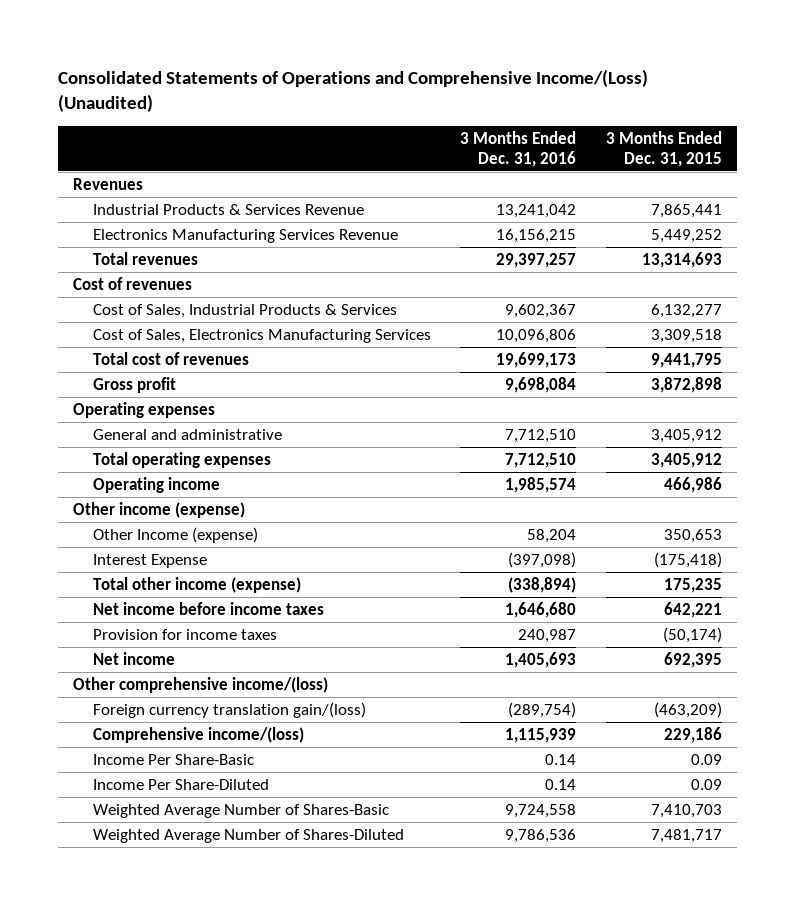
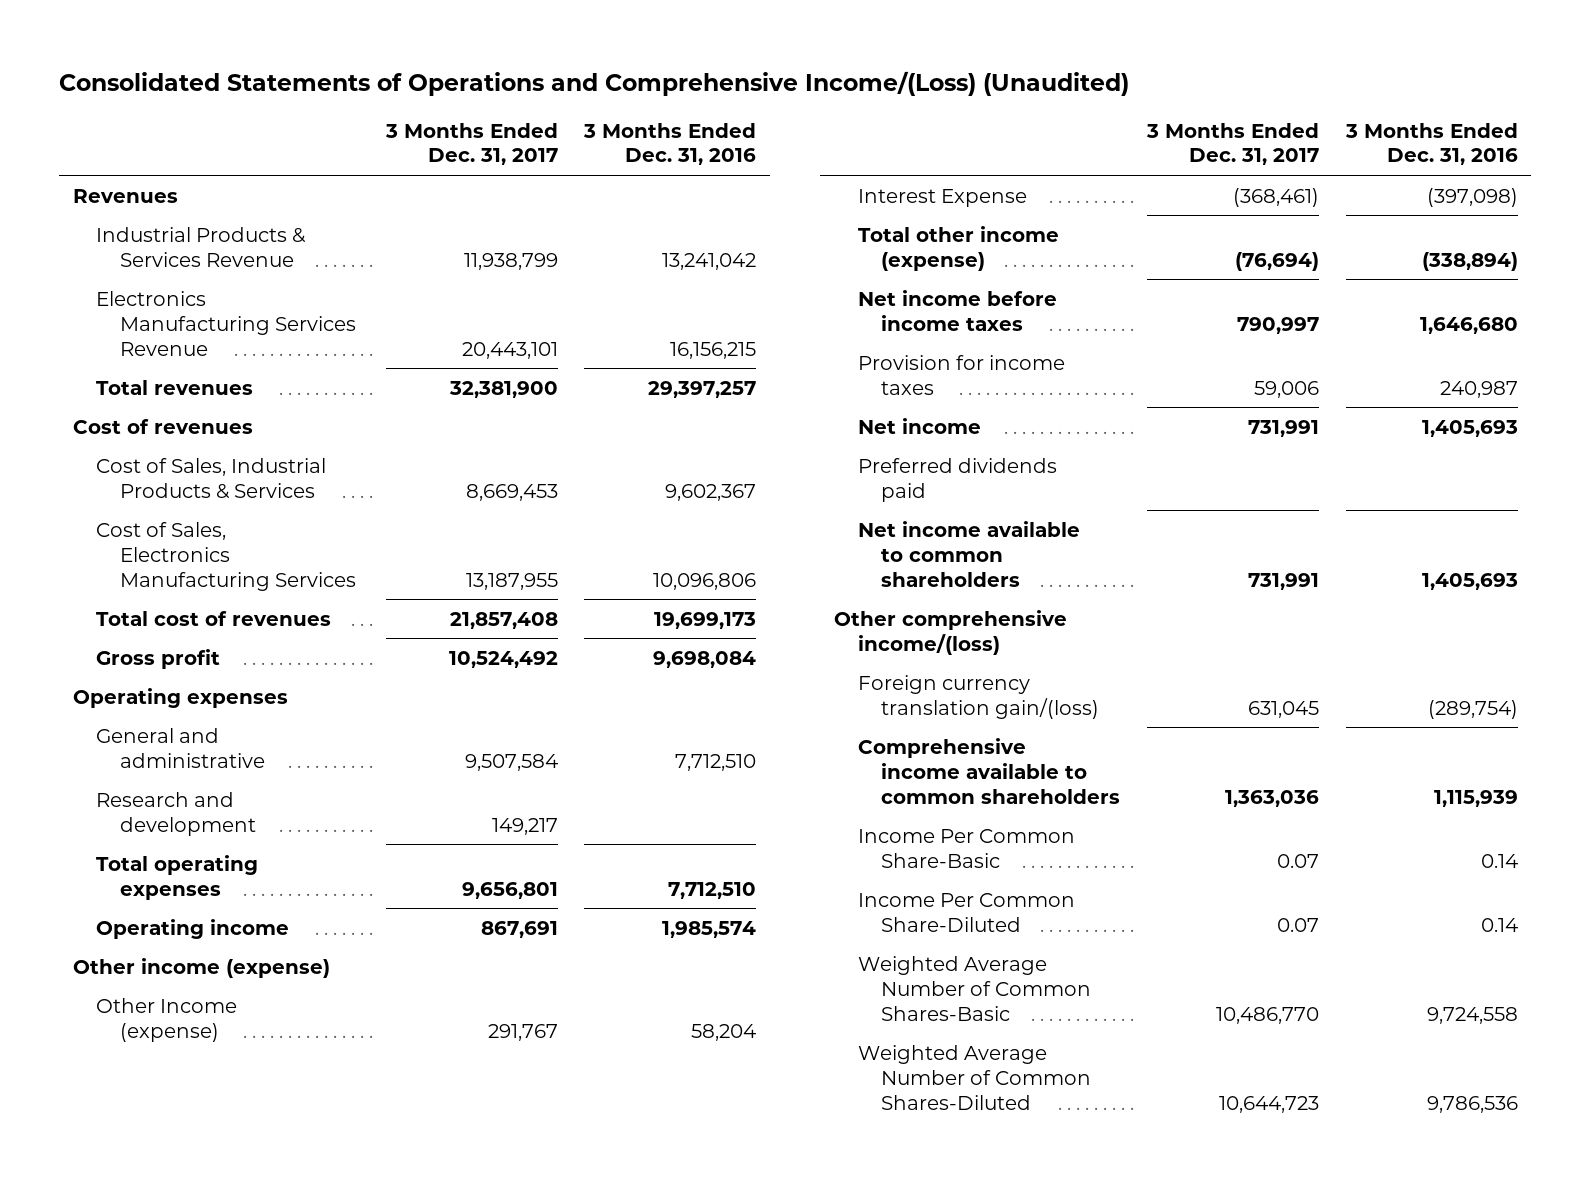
- | 3 Months Ended Dec. 31, 2016 | 3 Months Ended Dec. 31, 2015
+ | 3 Months Ended Dec. 31, 2017 | 3 Months Ended Dec. 31, 2016
+ Research and development | 149,217 |
+ Preferred dividends paid
+ Net income available to common shareholders | 731,991 | 1,405,693
- Comprehensive income/(loss) | 1,115,939 | 229,186
- Income Per Share-Basic | 0.14 | 0.09
- Income Per Share-Diluted | 0.14 | 0.09
- Weighted Average Number of Shares-Basic | 9,724,558 | 7,410,703
- Weighted Average Number of Shares-Diluted | 9,786,536 | 7,481,717
+ Comprehensive income available to common shareholders | 1,363,036 | 1,115,939
+ Income Per Common Share-Basic | 0.07 | 0.14
+ Income Per Common Share-Diluted | 0.07 | 0.14
+ Weighted Average Number of Common Shares-Basic | 10,486,770 | 9,724,558
+ Weighted Average Number of Common Shares-Diluted | 10,644,723 | 9,786,536

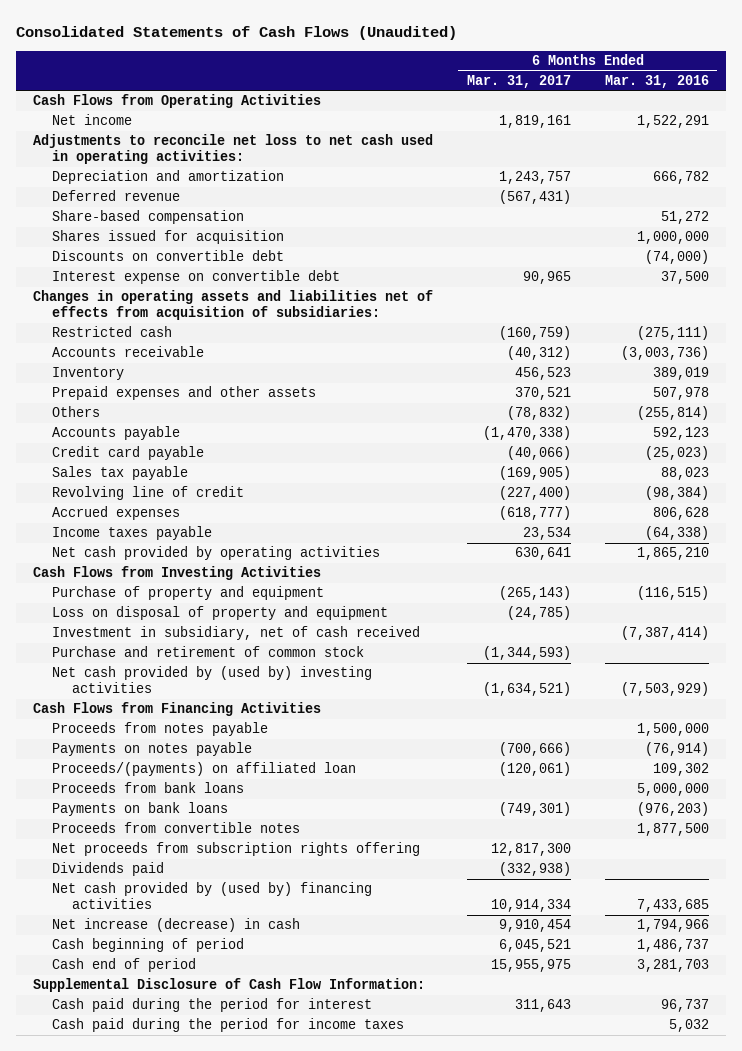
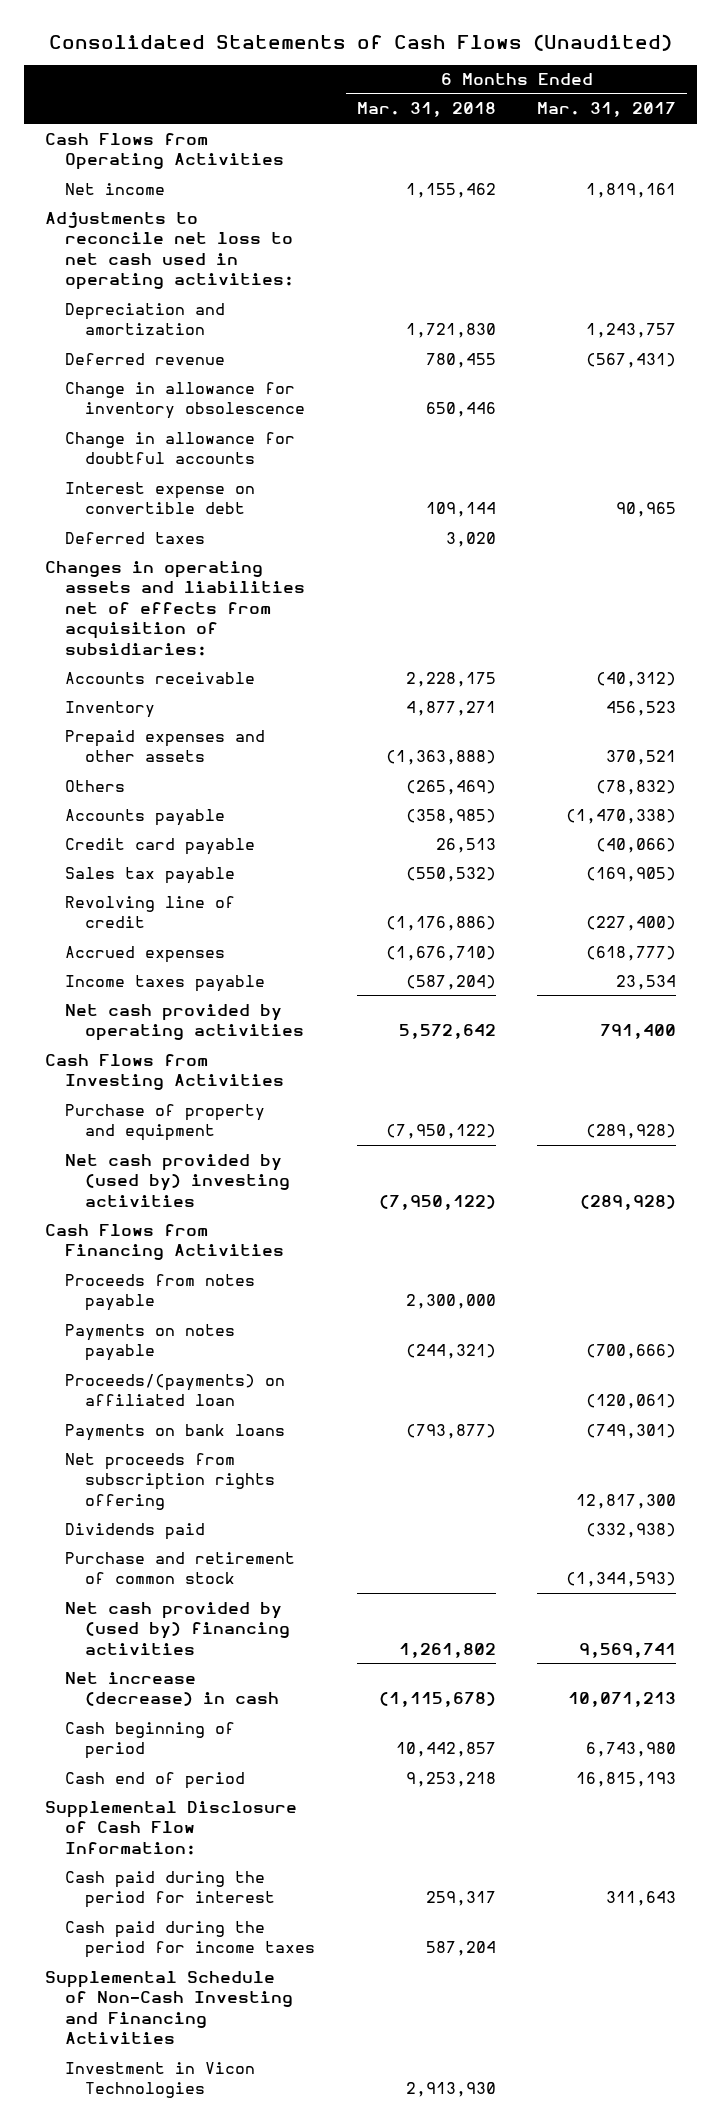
- | 6 Months Ended Mar. 31, 2017 | 6 Months Ended Mar. 31, 2016
+ | 6 Months Ended Mar. 31, 2018 | 6 Months Ended Mar. 31, 2017
- Share-based compensation | | 51,272
- Shares issued for acquisition | | 1,000,000
- Discounts on convertible debt | | (74,000)
+ Change in allowance for inventory obsolescence | 650,446 |
+ Change in allowance for doubtful accounts
+ Deferred taxes | 3,020 |
- Restricted cash | (160,759) | (275,111)
- Net cash provided by operating activities | 630,641 | 1,865,210
+ Net cash provided by operating activities | 5,572,642 | 791,400
- Purchase of property and equipment | (265,143) | (116,515)
- Loss on disposal of property and equipment | (24,785) |
- Investment in subsidiary, net of cash received | | (7,387,414)
- Net cash provided by (used by) investing activities | (1,634,521) | (7,503,929)
+ Purchase of property and equipment | (7,950,122) | (289,928)
+ Net cash provided by (used by) investing activities | (7,950,122) | (289,928)
- Proceeds from bank loans | | 5,000,000
- Proceeds from convertible notes | | 1,877,500
- Net cash provided by (used by) financing activities | 10,914,334 | 7,433,685
- Net increase (decrease) in cash | 9,910,454 | 1,794,966
- Cash beginning of period | 6,045,521 | 1,486,737
- Cash end of period | 15,955,975 | 3,281,703
moved down: Purchase and retirement of common stock | | (1,344,593)
+ Net cash provided by (used by) financing activities | 1,261,802 | 9,569,741
+ Net increase (decrease) in cash | (1,115,678) | 10,071,213
+ Cash beginning of period | 10,442,857 | 6,743,980
+ Cash end of period | 9,253,218 | 16,815,193
+ Supplemental Schedule of Non-Cash Investing and Financing Activities
+ Investment in Vicon Technologies | 2,913,930 |

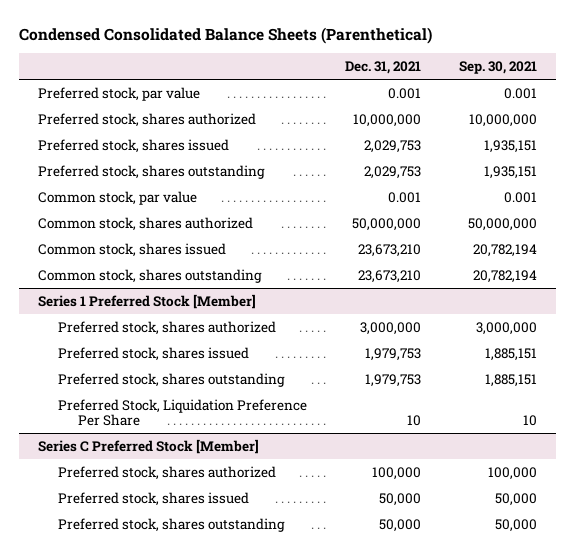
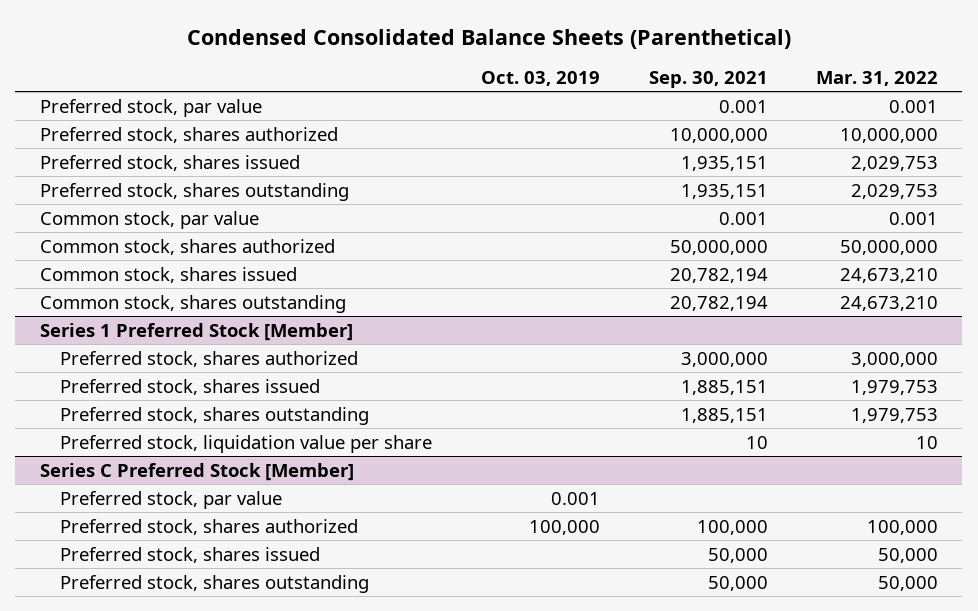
- | Dec. 31, 2021 | Sep. 30, 2021
+ | Oct. 03, 2019 | Sep. 30, 2021 | Mar. 31, 2022
@ Series 1 Preferred Stock [Member]
- Preferred Stock, Liquidation Preference Per Share | 10 | 10
+ Preferred stock, liquidation value per share | | 10 | 10
@ Series C Preferred Stock [Member]
+ Preferred stock, par value | 0.001 | |

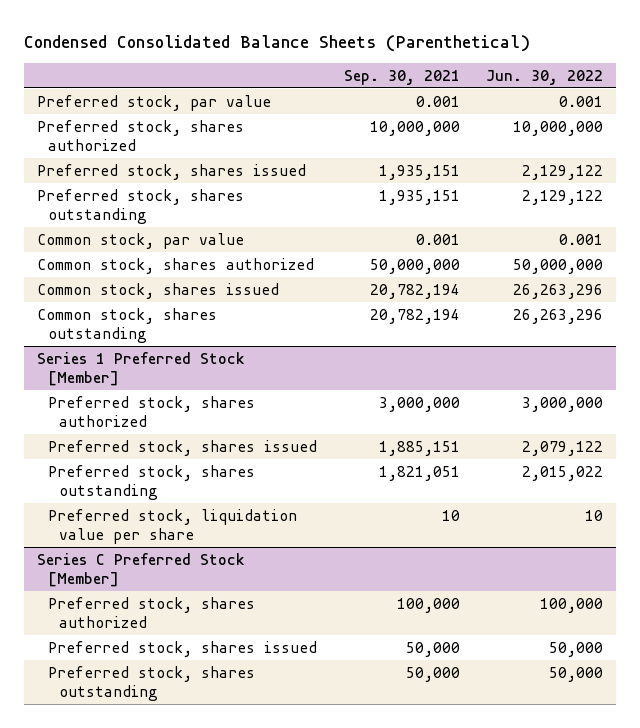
- | Oct. 03, 2019 | Sep. 30, 2021 | Mar. 31, 2022
+ | Sep. 30, 2021 | Jun. 30, 2022
@ Series 1 Preferred Stock [Member]
- Preferred stock, shares outstanding | | 1,885,151 | 1,979,753
+ Preferred stock, shares outstanding | 1,821,051 | 2,015,022
@ Series C Preferred Stock [Member]
- Preferred stock, par value | 0.001 | |

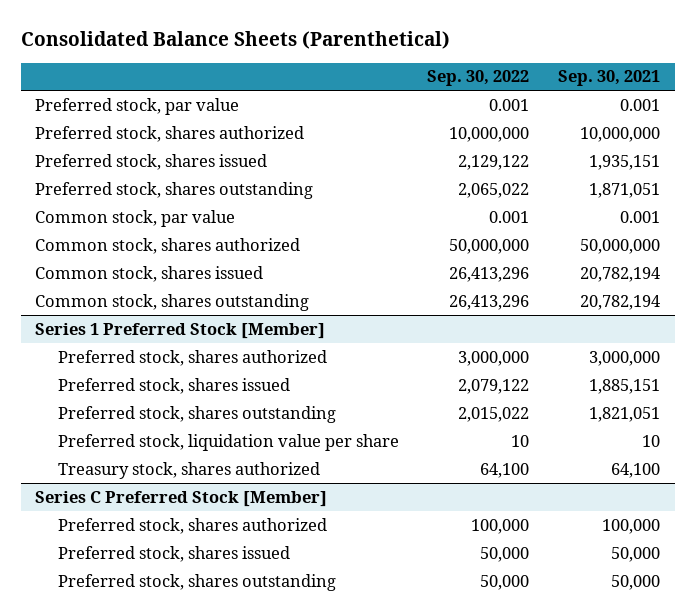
- Condensed Consolidated Balance Sheets (Parenthetical)
+ Consolidated Balance Sheets (Parenthetical)
- | Sep. 30, 2021 | Jun. 30, 2022
+ | Sep. 30, 2022 | Sep. 30, 2021
- Preferred stock, shares outstanding | 1,935,151 | 2,129,122
+ Preferred stock, shares outstanding | 2,065,022 | 1,871,051
@ Series 1 Preferred Stock [Member]
+ Treasury stock, shares authorized | 64,100 | 64,100

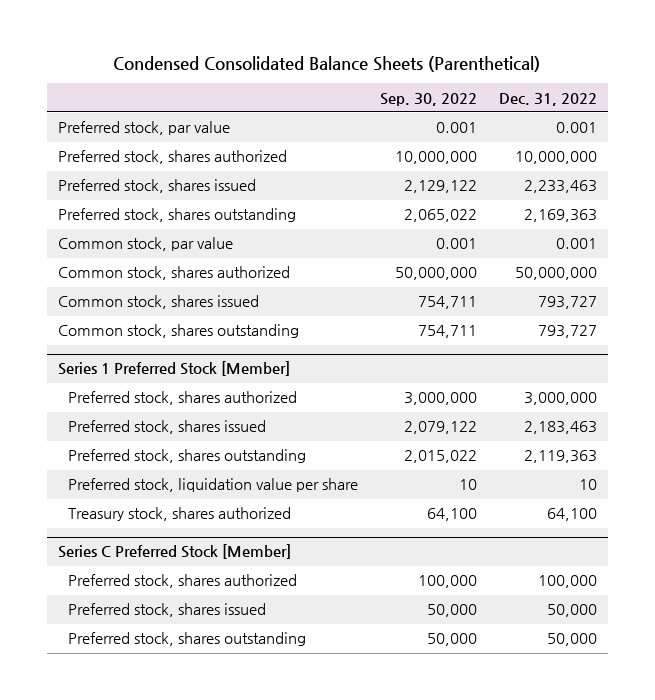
- Consolidated Balance Sheets (Parenthetical)
+ Condensed Consolidated Balance Sheets (Parenthetical)
- | Sep. 30, 2022 | Sep. 30, 2021
+ | Sep. 30, 2022 | Dec. 31, 2022
- Common stock, shares issued | 26,413,296 | 20,782,194
- Common stock, shares outstanding | 26,413,296 | 20,782,194
+ Common stock, shares issued | 754,711 | 793,727
+ Common stock, shares outstanding | 754,711 | 793,727

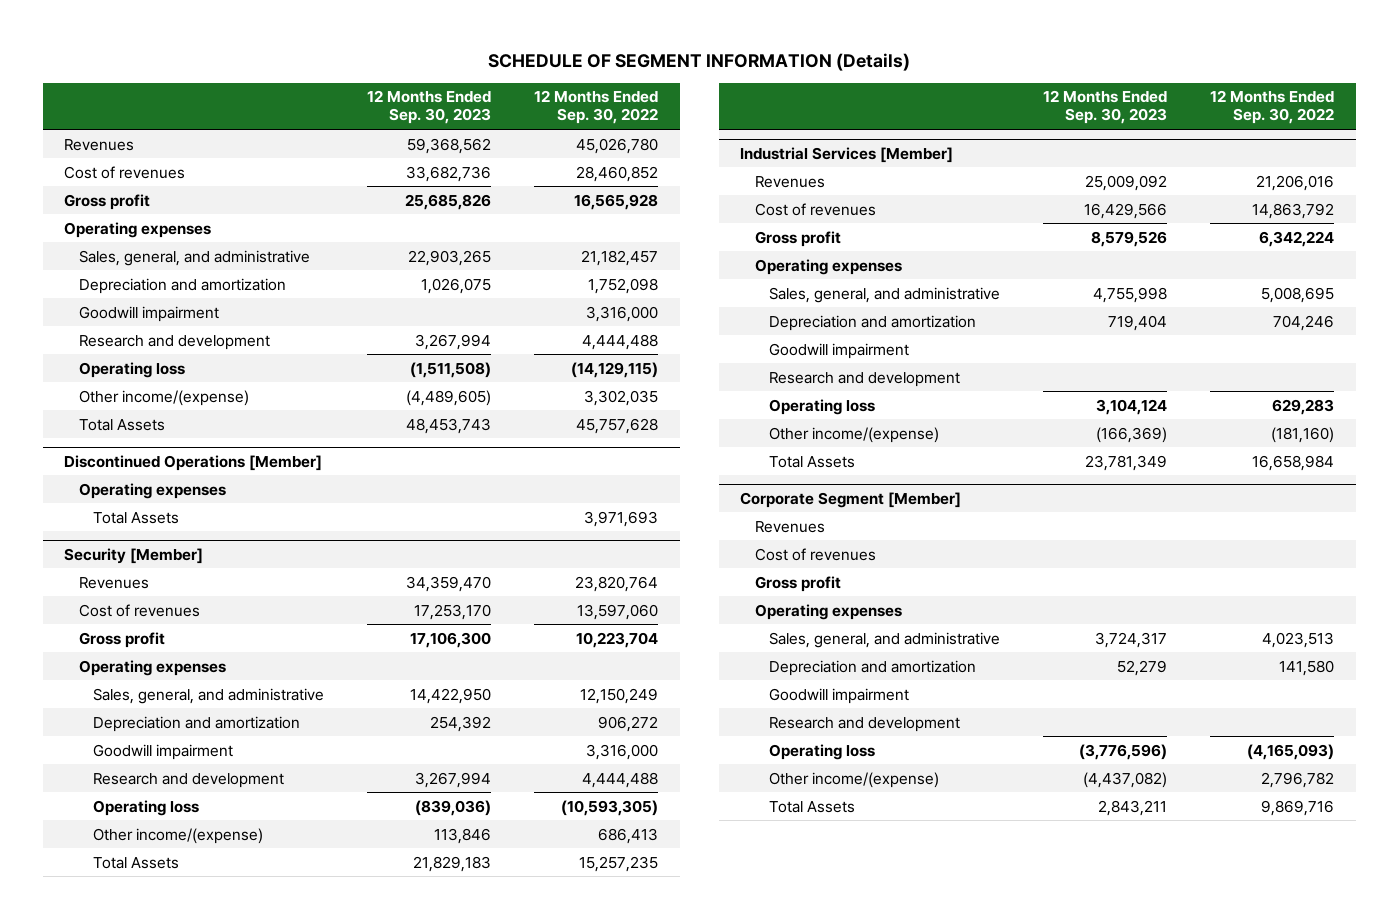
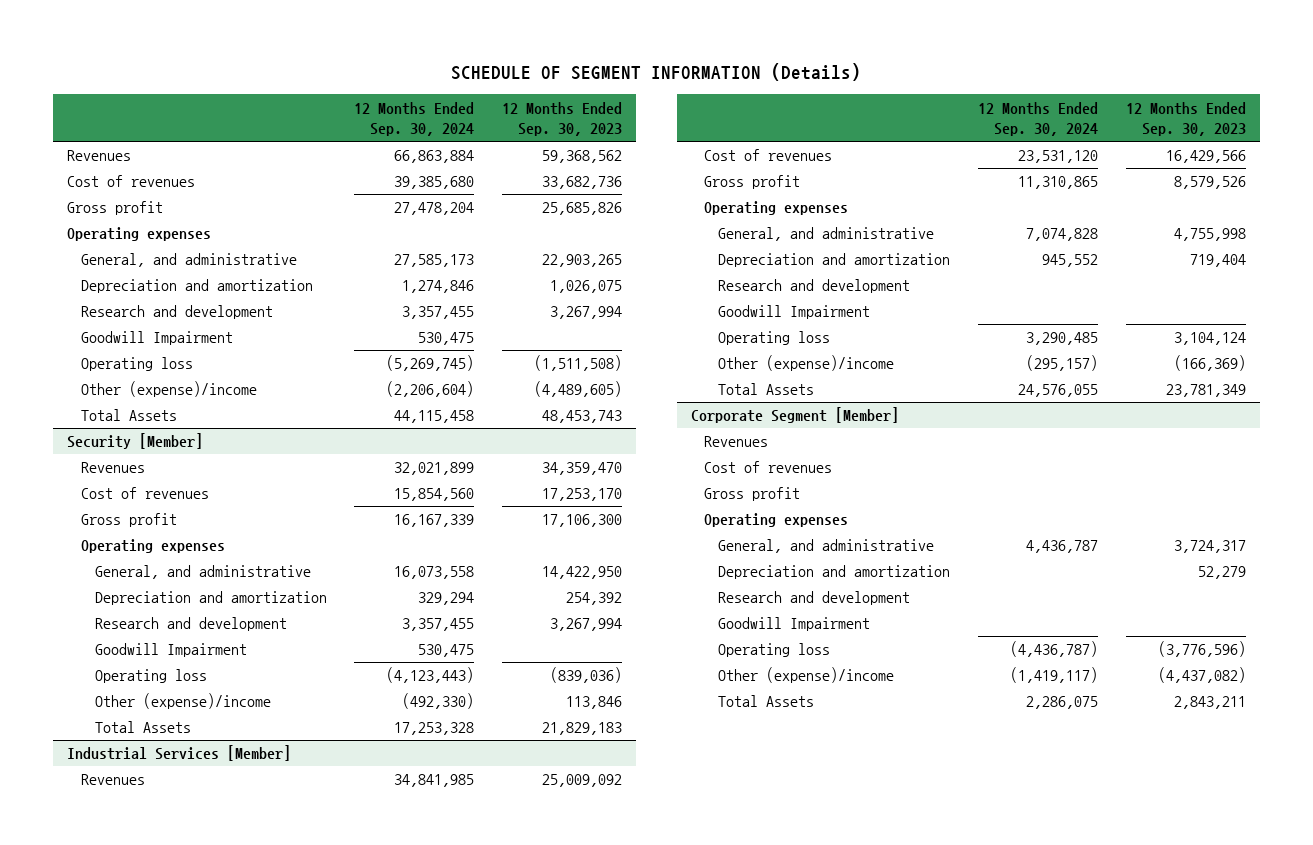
- | 12 Months Ended Sep. 30, 2023 | 12 Months Ended Sep. 30, 2022
+ | 12 Months Ended Sep. 30, 2024 | 12 Months Ended Sep. 30, 2023
- Sales, general, and administrative | 22,903,265 | 21,182,457
+ General, and administrative | 27,585,173 | 22,903,265
- Goodwill impairment | | 3,316,000
+ Goodwill Impairment | 530,475 |
- Other income/(expense) | (4,489,605) | 3,302,035
+ Other (expense)/income | (2,206,604) | (4,489,605)
- Discontinued Operations [Member]
- Operating expenses
- Total Assets | | 3,971,693
@ Security [Member]
- Sales, general, and administrative | 14,422,950 | 12,150,249
+ General, and administrative | 16,073,558 | 14,422,950
- Goodwill impairment | | 3,316,000
+ Goodwill Impairment | 530,475 |
- Other income/(expense) | 113,846 | 686,413
+ Other (expense)/income | (492,330) | 113,846
@ Industrial Services [Member]
- Sales, general, and administrative | 4,755,998 | 5,008,695
+ General, and administrative | 7,074,828 | 4,755,998
- Goodwill impairment
+ Goodwill Impairment
- Other income/(expense) | (166,369) | (181,160)
+ Other (expense)/income | (295,157) | (166,369)
@ Corporate Segment [Member]
- Sales, general, and administrative | 3,724,317 | 4,023,513
+ General, and administrative | 4,436,787 | 3,724,317
- Goodwill impairment
+ Goodwill Impairment
- Other income/(expense) | (4,437,082) | 2,796,782
+ Other (expense)/income | (1,419,117) | (4,437,082)

